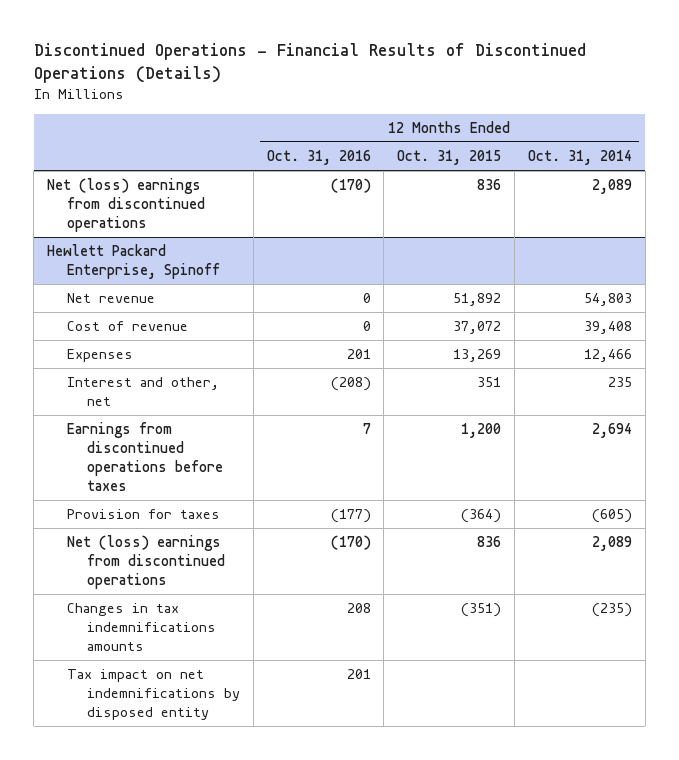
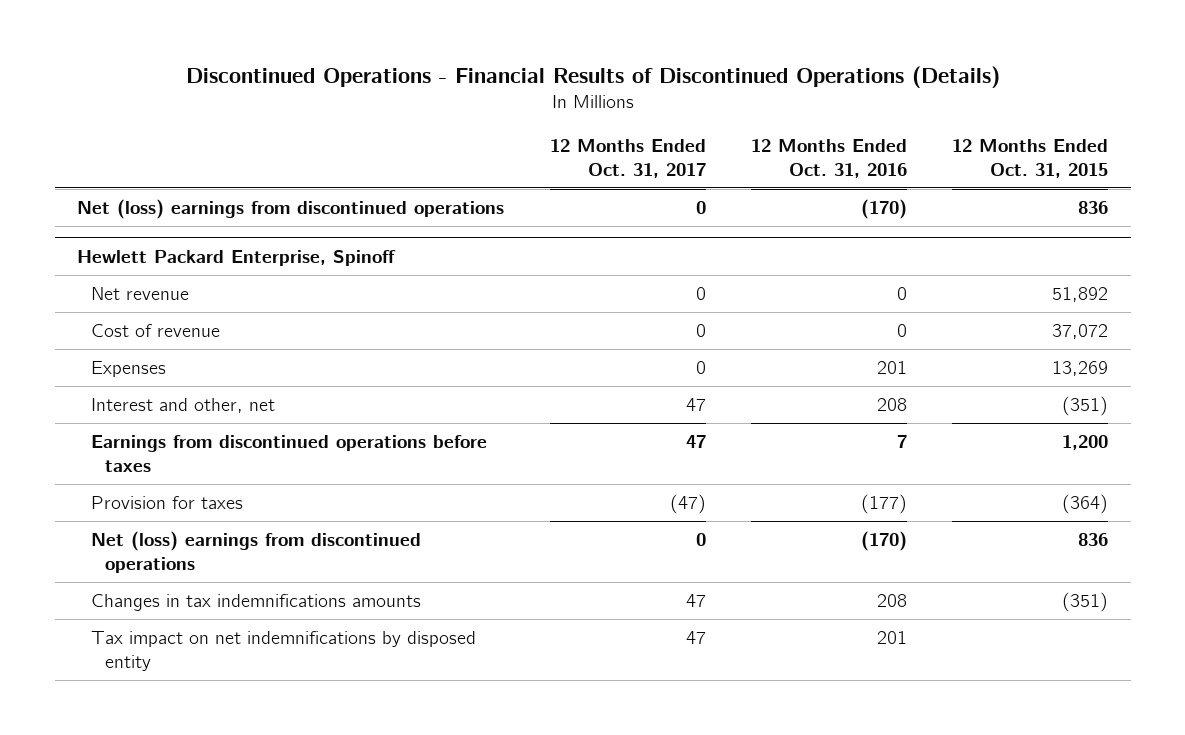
- | 12 Months Ended Oct. 31, 2016 | 12 Months Ended Oct. 31, 2015 | 12 Months Ended Oct. 31, 2014
+ | 12 Months Ended Oct. 31, 2017 | 12 Months Ended Oct. 31, 2016 | 12 Months Ended Oct. 31, 2015
@ Hewlett Packard Enterprise, Spinoff
- Interest and other, net | (208) | 351 | 235
+ Interest and other, net | 47 | 208 | (351)

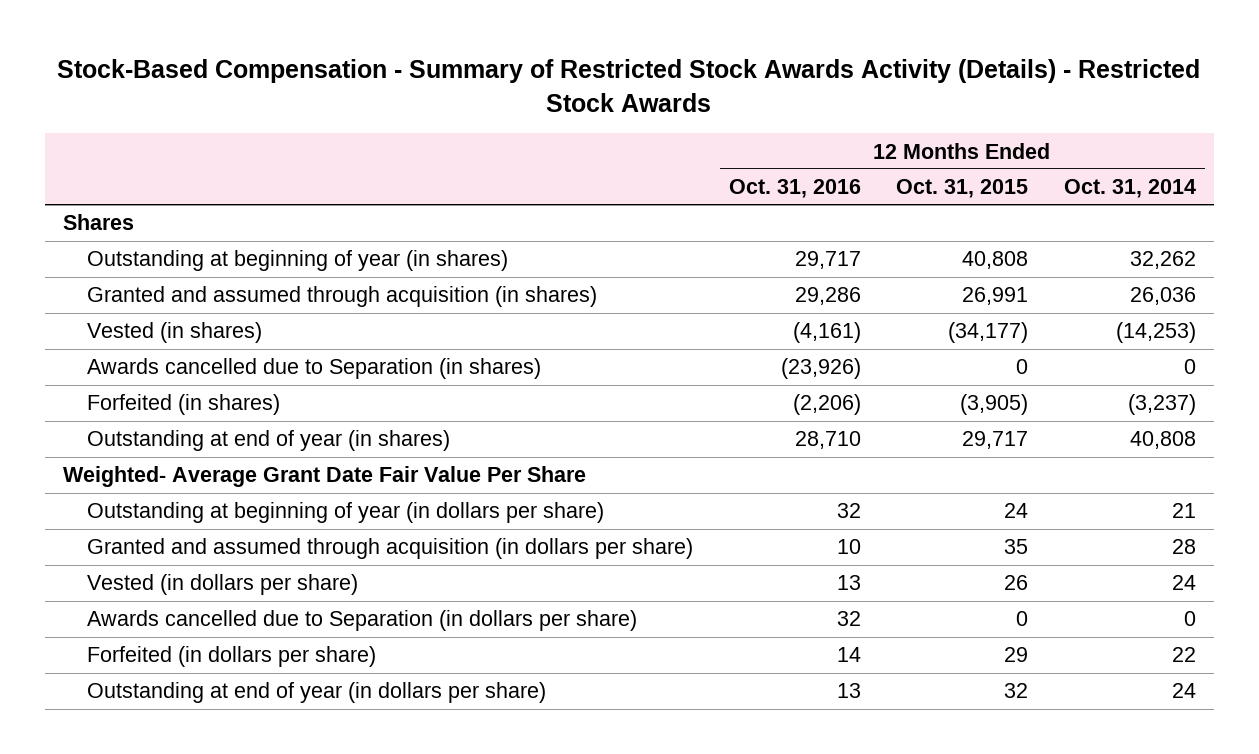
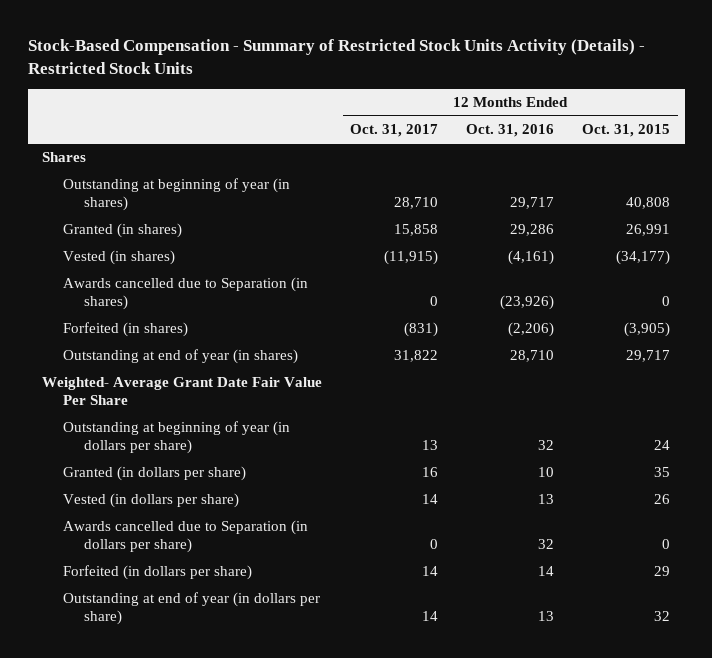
- Stock-Based Compensation - Summary of Restricted Stock Awards Activity (Details) - Restricted Stock Awards
+ Stock-Based Compensation - Summary of Restricted Stock Units Activity (Details) - Restricted Stock Units
- | 12 Months Ended Oct. 31, 2016 | 12 Months Ended Oct. 31, 2015 | 12 Months Ended Oct. 31, 2014
+ | 12 Months Ended Oct. 31, 2017 | 12 Months Ended Oct. 31, 2016 | 12 Months Ended Oct. 31, 2015
- Granted and assumed through acquisition (in shares) | 29,286 | 26,991 | 26,036
+ Granted (in shares) | 15,858 | 29,286 | 26,991
- Granted and assumed through acquisition (in dollars per share) | 10 | 35 | 28
+ Granted (in dollars per share) | 16 | 10 | 35

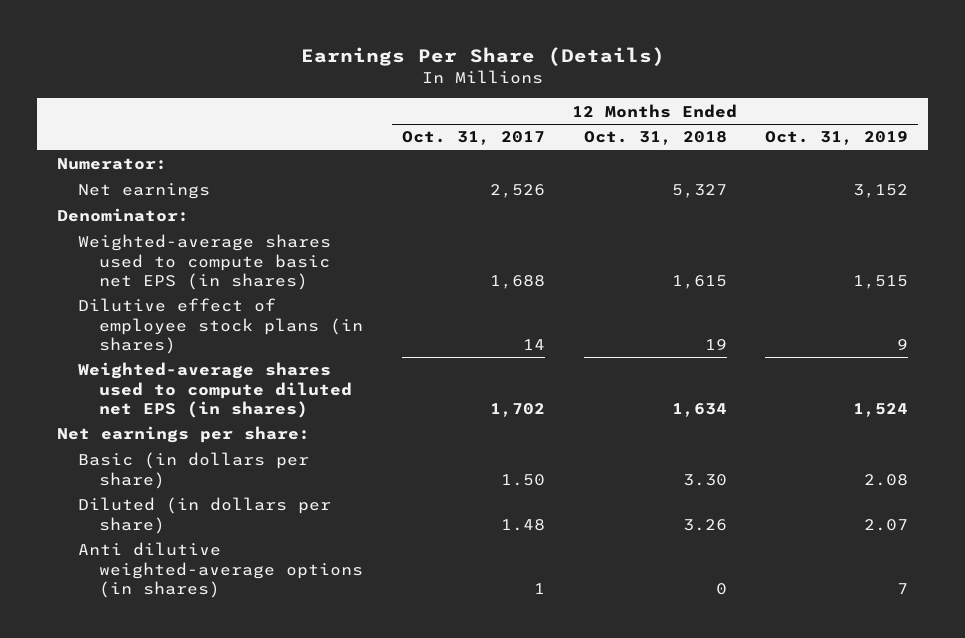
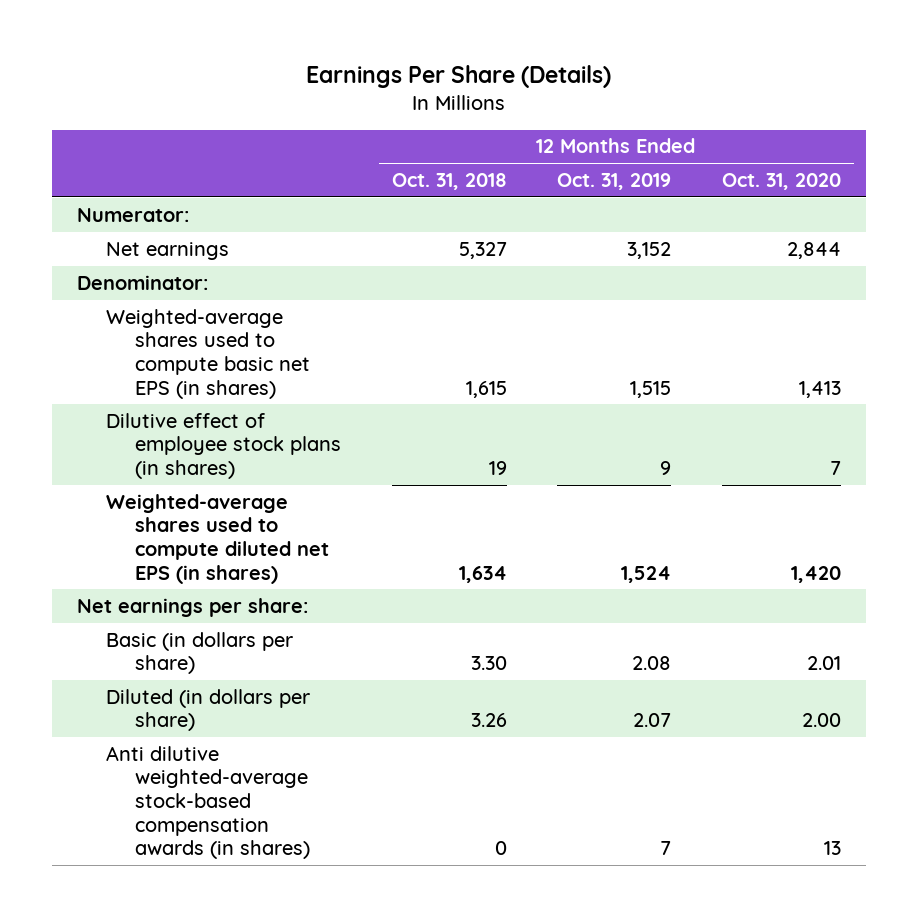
- | 12 Months Ended Oct. 31, 2017 | 12 Months Ended Oct. 31, 2018 | 12 Months Ended Oct. 31, 2019
+ | 12 Months Ended Oct. 31, 2018 | 12 Months Ended Oct. 31, 2019 | 12 Months Ended Oct. 31, 2020
- Anti dilutive weighted-average options (in shares) | 1 | 0 | 7
+ Anti dilutive weighted-average stock-based compensation awards (in shares) | 0 | 7 | 13

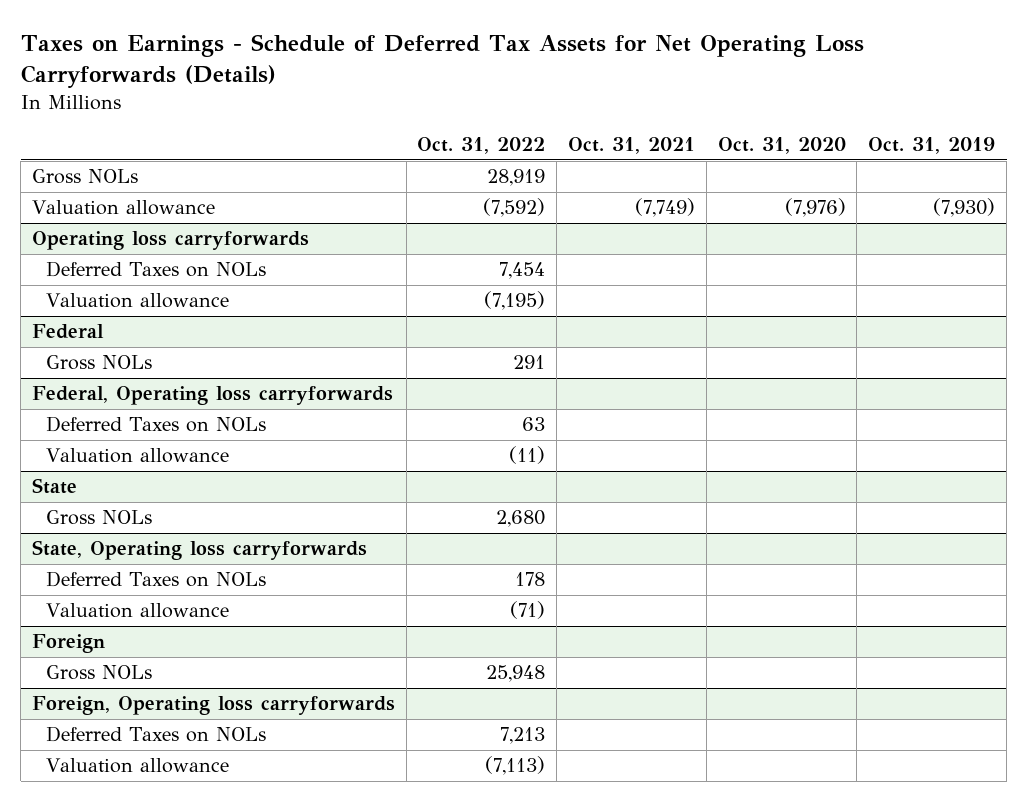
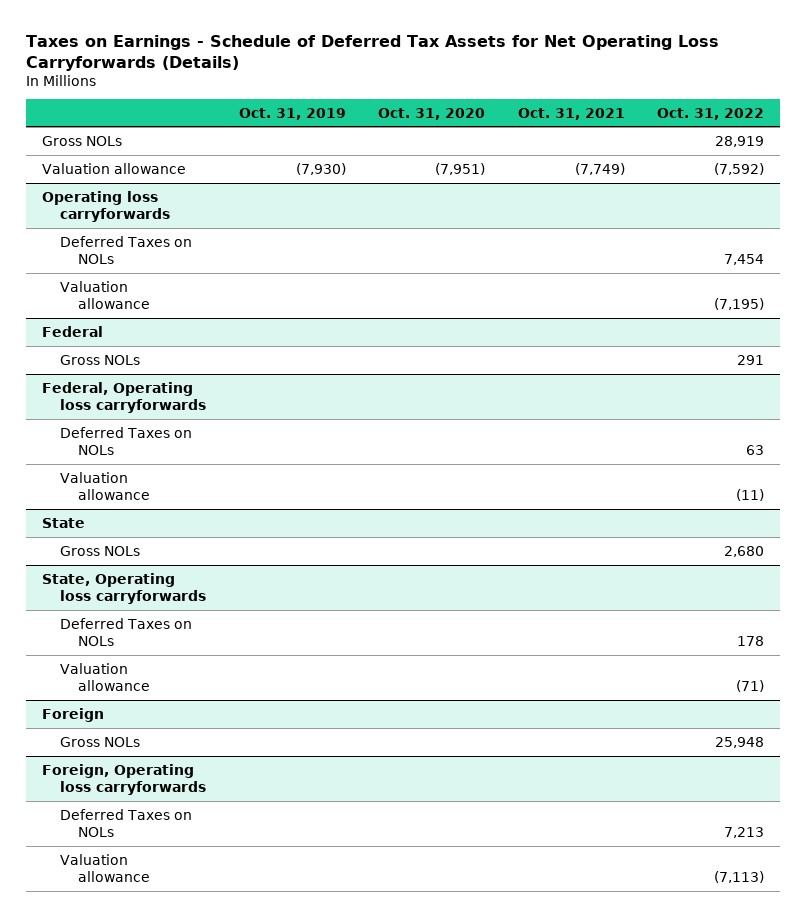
- | Oct. 31, 2022 | Oct. 31, 2021 | Oct. 31, 2020 | Oct. 31, 2019
+ | Oct. 31, 2019 | Oct. 31, 2020 | Oct. 31, 2021 | Oct. 31, 2022
- Valuation allowance | (7,592) | (7,749) | (7,976) | (7,930)
+ Valuation allowance | (7,930) | (7,951) | (7,749) | (7,592)

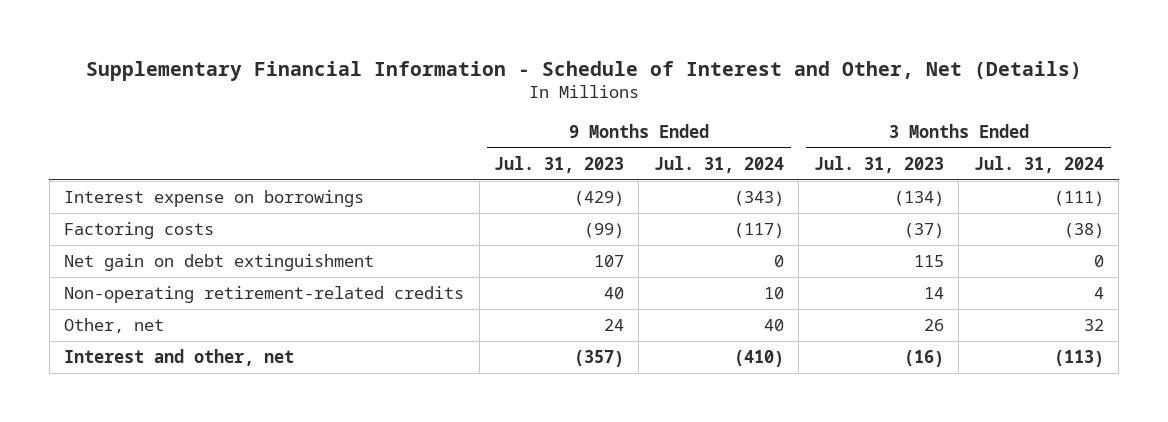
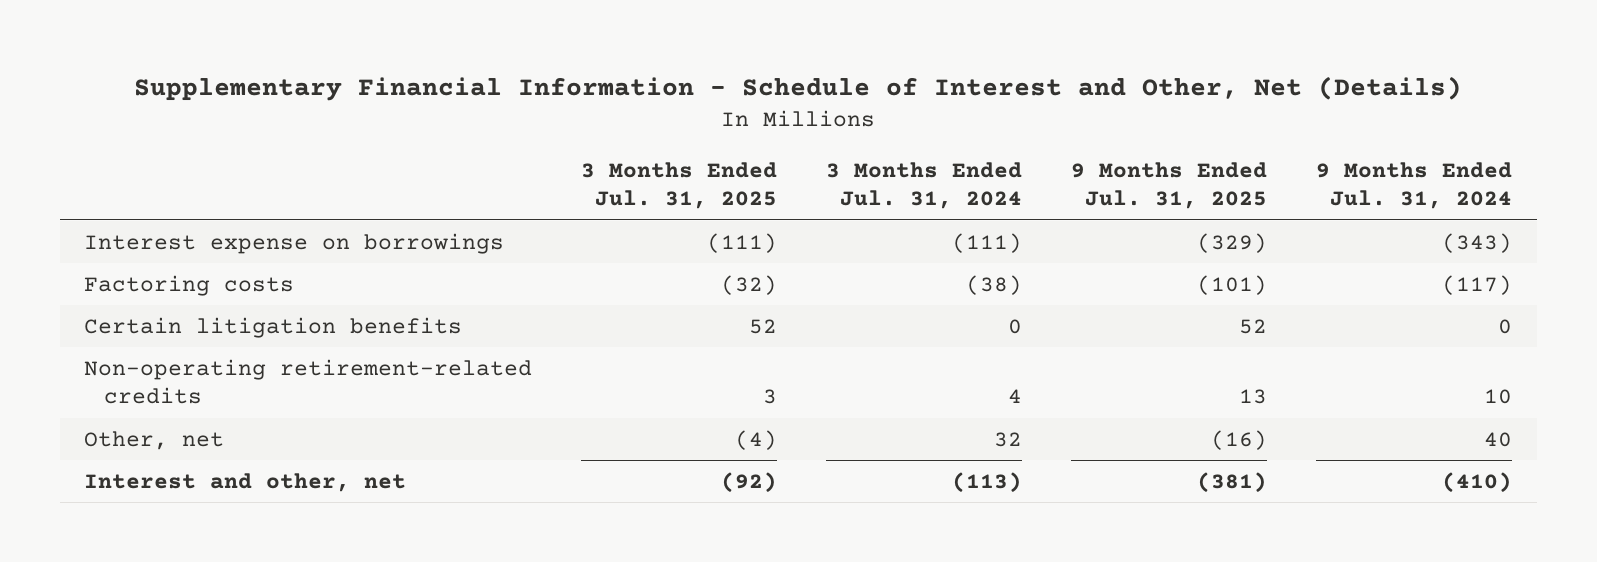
- | 9 Months Ended Jul. 31, 2023 | 9 Months Ended Jul. 31, 2024 | 3 Months Ended Jul. 31, 2023 | 3 Months Ended Jul. 31, 2024
+ | 3 Months Ended Jul. 31, 2025 | 3 Months Ended Jul. 31, 2024 | 9 Months Ended Jul. 31, 2025 | 9 Months Ended Jul. 31, 2024
- Net gain on debt extinguishment | 107 | 0 | 115 | 0
+ Certain litigation benefits | 52 | 0 | 52 | 0

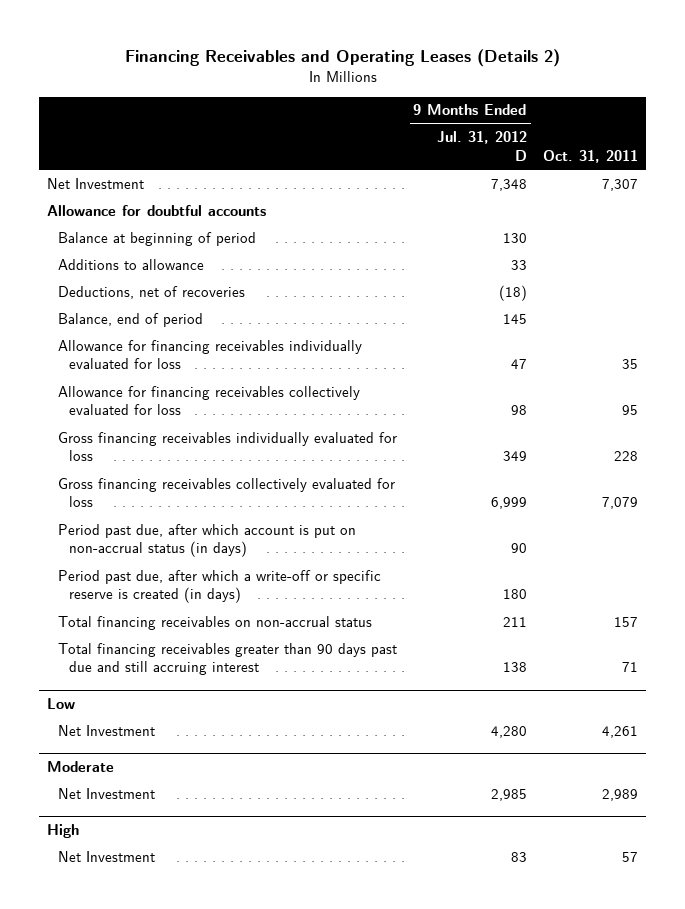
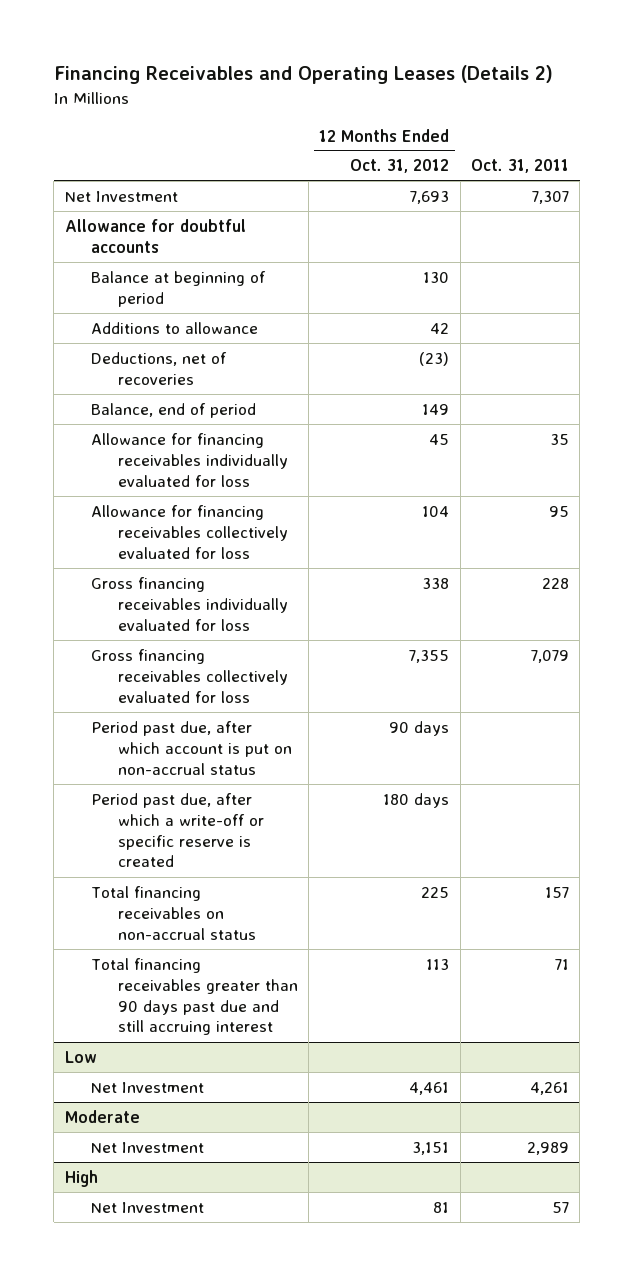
- | 9 Months Ended Jul. 31, 2012 D | Oct. 31, 2011
+ | 12 Months Ended Oct. 31, 2012 | Oct. 31, 2011
- Period past due, after which account is put on non-accrual status (in days) | 90 |
- Period past due, after which a write-off or specific reserve is created (in days) | 180 |
+ Period past due, after which account is put on non-accrual status | 90 days |
+ Period past due, after which a write-off or specific reserve is created | 180 days |

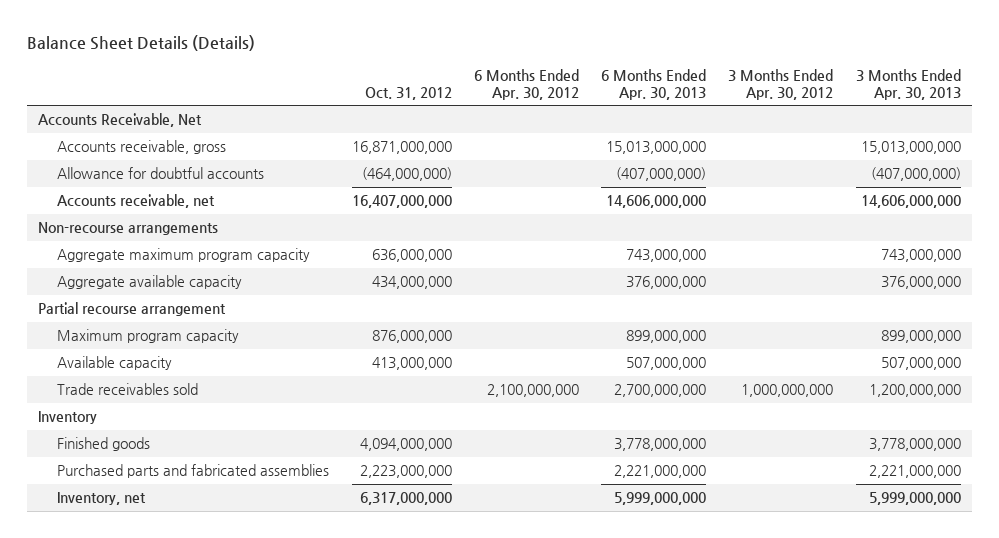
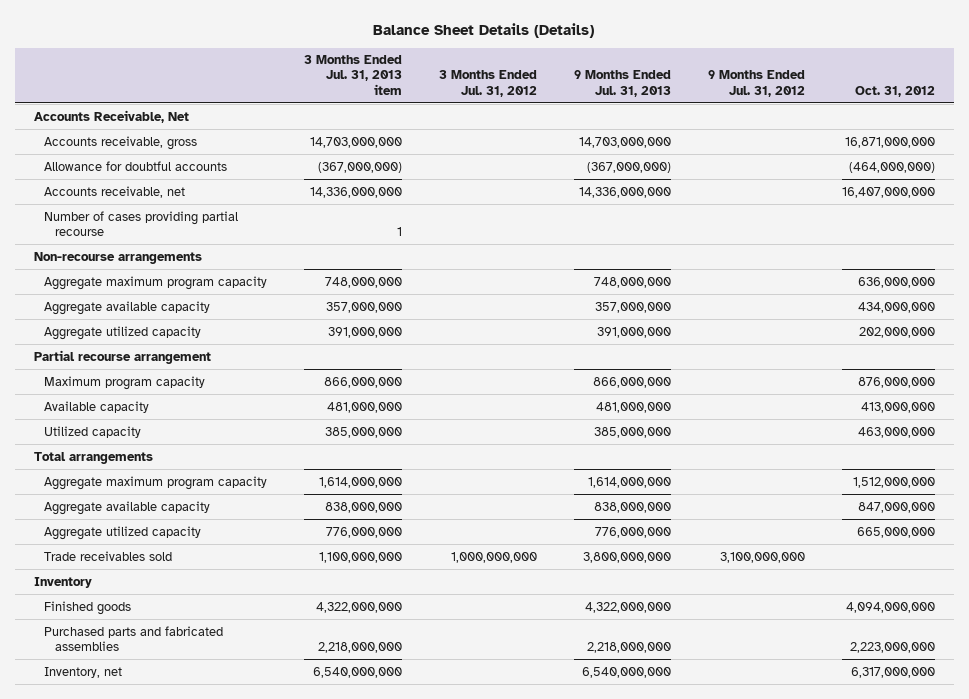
- | Oct. 31, 2012 | 6 Months Ended Apr. 30, 2012 | 6 Months Ended Apr. 30, 2013 | 3 Months Ended Apr. 30, 2012 | 3 Months Ended Apr. 30, 2013
+ | 3 Months Ended Jul. 31, 2013 item | 3 Months Ended Jul. 31, 2012 | 9 Months Ended Jul. 31, 2013 | 9 Months Ended Jul. 31, 2012 | Oct. 31, 2012
+ Number of cases providing partial recourse | 1 | | | |
+ Aggregate utilized capacity | 391,000,000 | | 391,000,000 | | 202,000,000
+ Utilized capacity | 385,000,000 | | 385,000,000 | | 463,000,000
+ Total arrangements
+ Aggregate maximum program capacity | 1,614,000,000 | | 1,614,000,000 | | 1,512,000,000
+ Aggregate available capacity | 838,000,000 | | 838,000,000 | | 847,000,000
+ Aggregate utilized capacity | 776,000,000 | | 776,000,000 | | 665,000,000

